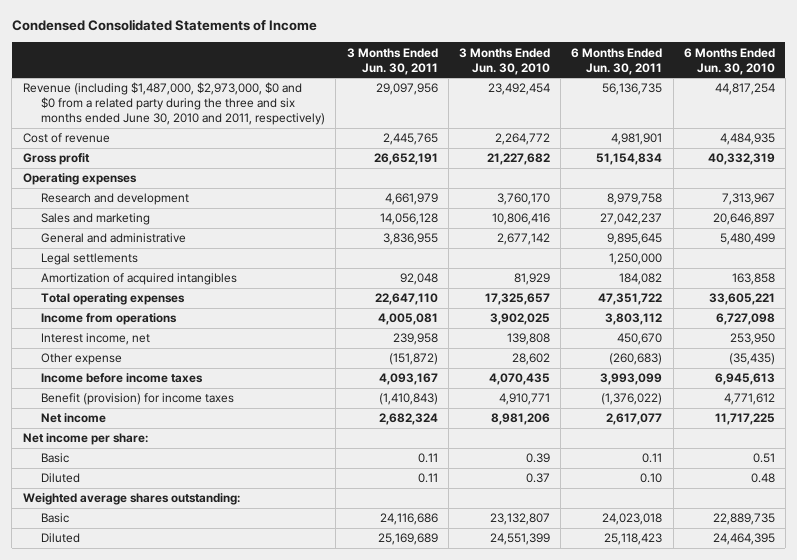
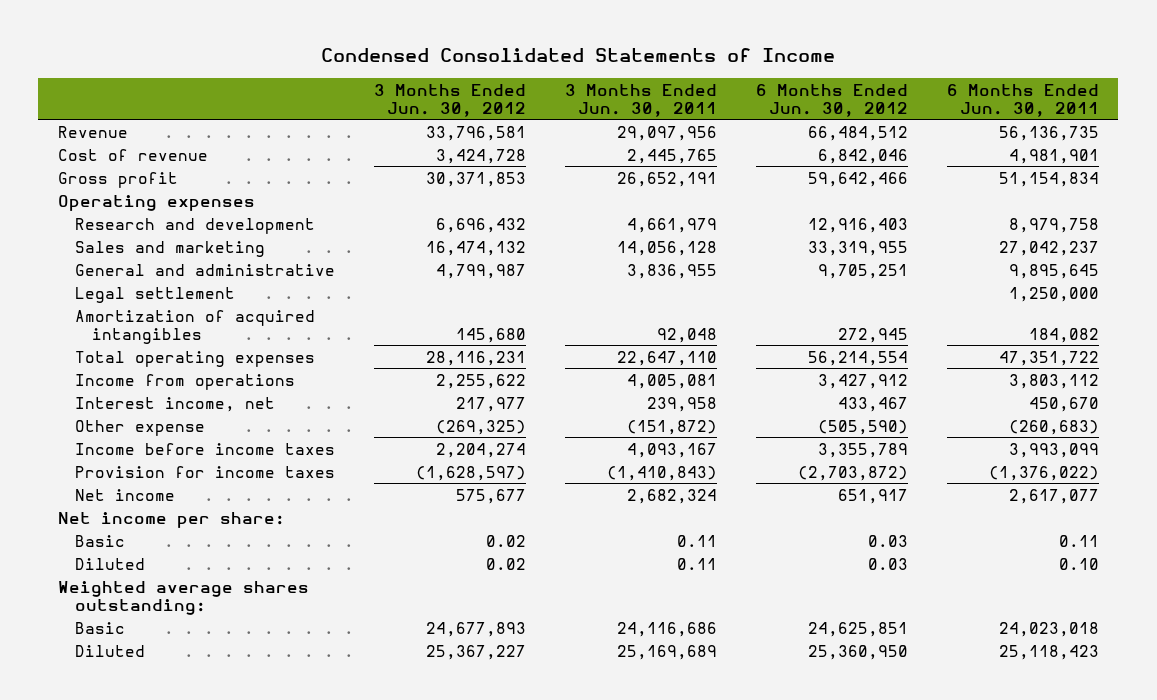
- | 3 Months Ended Jun. 30, 2011 | 3 Months Ended Jun. 30, 2010 | 6 Months Ended Jun. 30, 2011 | 6 Months Ended Jun. 30, 2010
+ | 3 Months Ended Jun. 30, 2012 | 3 Months Ended Jun. 30, 2011 | 6 Months Ended Jun. 30, 2012 | 6 Months Ended Jun. 30, 2011
- Revenue (including $1,487,000, $2,973,000, $0 and $0 from a related party during the three and six months ended June 30, 2010 and 2011, respectively) | 29,097,956 | 23,492,454 | 56,136,735 | 44,817,254
+ Revenue | 33,796,581 | 29,097,956 | 66,484,512 | 56,136,735
- Legal settlements | | | 1,250,000 |
+ Legal settlement | | | | 1,250,000
- Benefit (provision) for income taxes | (1,410,843) | 4,910,771 | (1,376,022) | 4,771,612
+ Provision for income taxes | (1,628,597) | (1,410,843) | (2,703,872) | (1,376,022)

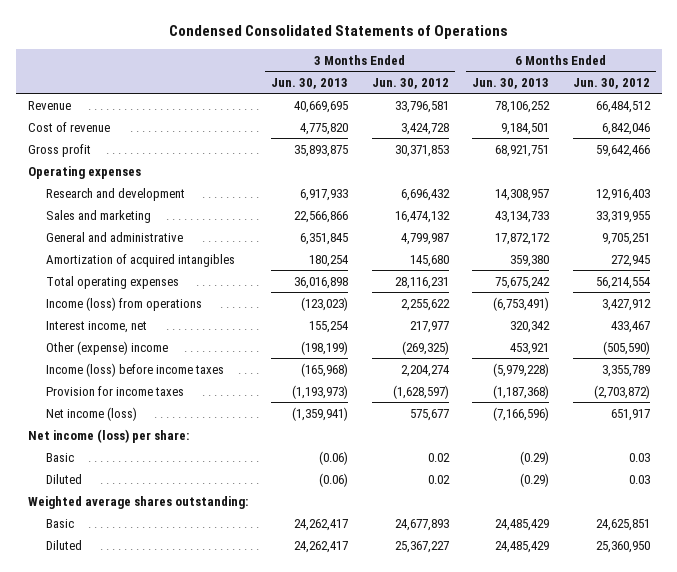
- Condensed Consolidated Statements of Income
+ Condensed Consolidated Statements of Operations
- | 3 Months Ended Jun. 30, 2012 | 3 Months Ended Jun. 30, 2011 | 6 Months Ended Jun. 30, 2012 | 6 Months Ended Jun. 30, 2011
+ | 3 Months Ended Jun. 30, 2013 | 3 Months Ended Jun. 30, 2012 | 6 Months Ended Jun. 30, 2013 | 6 Months Ended Jun. 30, 2012
- Legal settlement | | | | 1,250,000
- Income from operations | 2,255,622 | 4,005,081 | 3,427,912 | 3,803,112
+ Income (loss) from operations | (123,023) | 2,255,622 | (6,753,491) | 3,427,912
- Other expense | (269,325) | (151,872) | (505,590) | (260,683)
- Income before income taxes | 2,204,274 | 4,093,167 | 3,355,789 | 3,993,099
+ Other (expense) income | (198,199) | (269,325) | 453,921 | (505,590)
+ Income (loss) before income taxes | (165,968) | 2,204,274 | (5,979,228) | 3,355,789
- Net income | 575,677 | 2,682,324 | 651,917 | 2,617,077
- Net income per share:
+ Net income (loss) | (1,359,941) | 575,677 | (7,166,596) | 651,917
+ Net income (loss) per share:

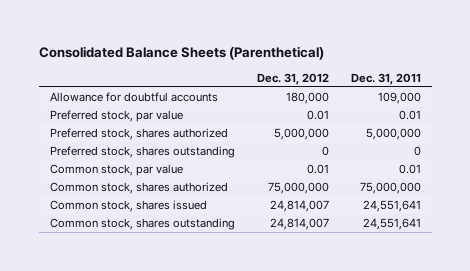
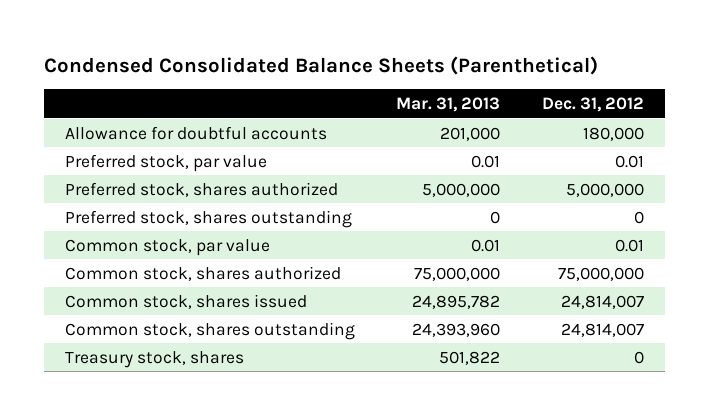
- Consolidated Balance Sheets (Parenthetical)
+ Condensed Consolidated Balance Sheets (Parenthetical)
- | Dec. 31, 2012 | Dec. 31, 2011
+ | Mar. 31, 2013 | Dec. 31, 2012
+ Treasury stock, shares | 501,822 | 0

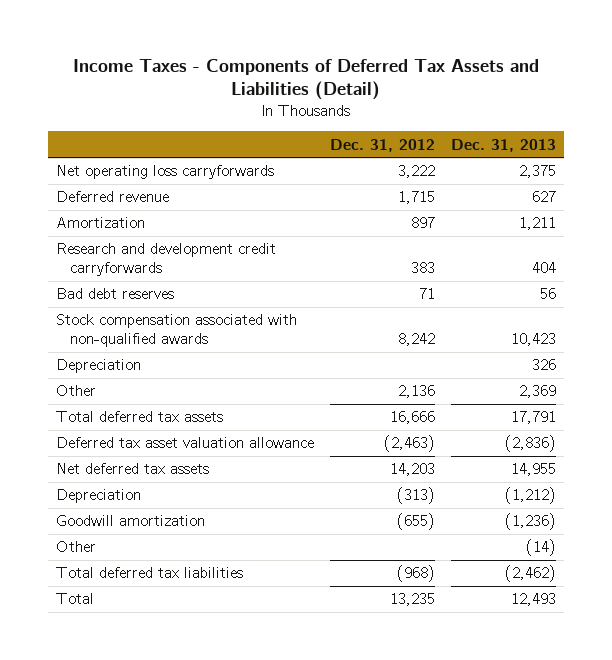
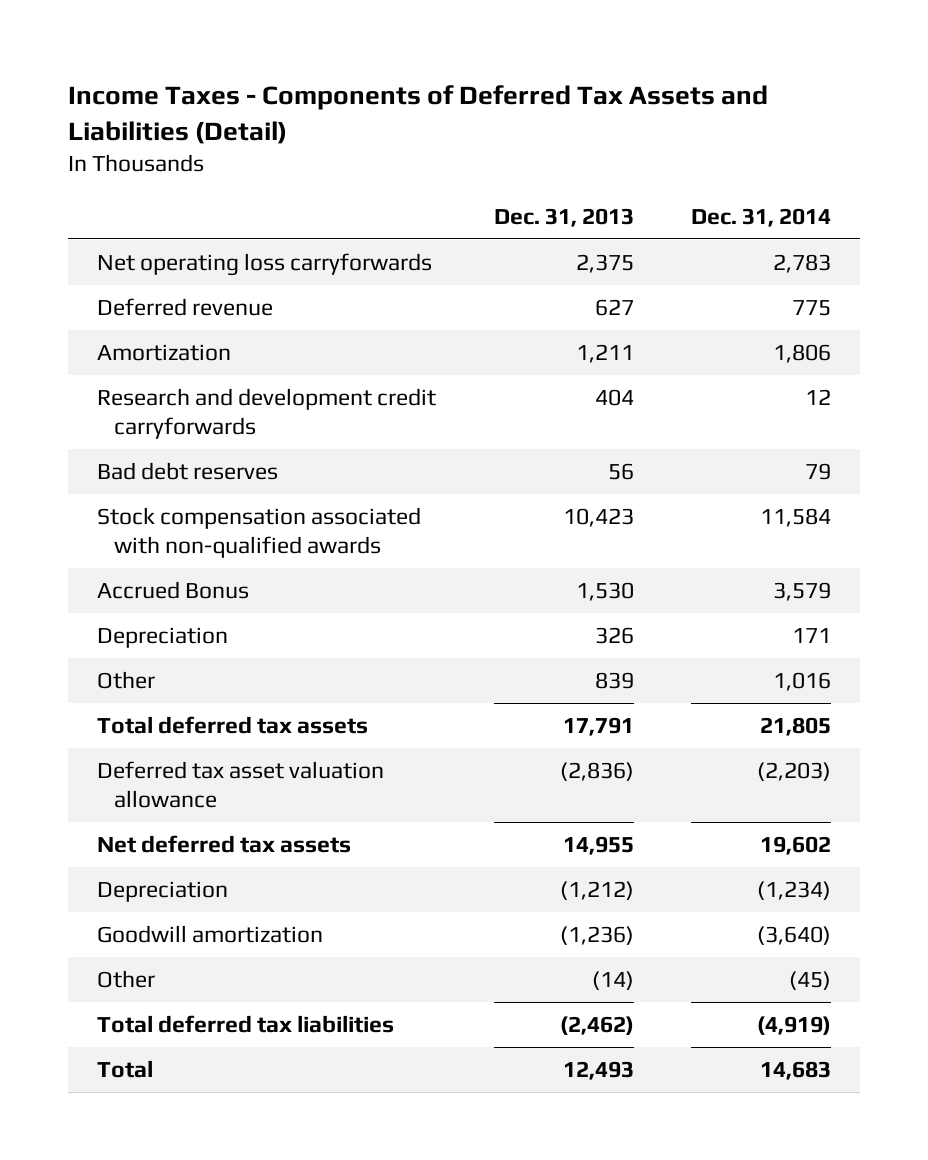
- | Dec. 31, 2012 | Dec. 31, 2013
+ | Dec. 31, 2013 | Dec. 31, 2014
+ Accrued Bonus | 1,530 | 3,579
- Other | 2,136 | 2,369
+ Other | 839 | 1,016

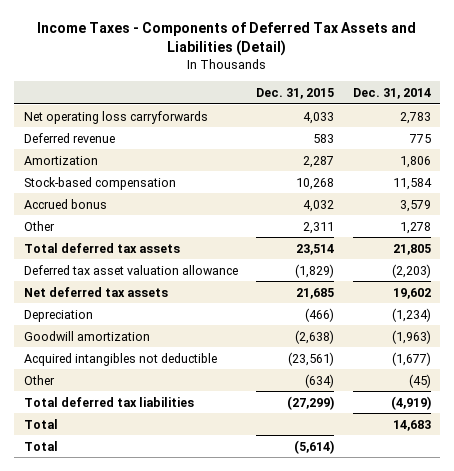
- | Dec. 31, 2013 | Dec. 31, 2014
+ | Dec. 31, 2015 | Dec. 31, 2014
- Research and development credit carryforwards | 404 | 12
- Bad debt reserves | 56 | 79
- Stock compensation associated with non-qualified awards | 10,423 | 11,584
- Accrued Bonus | 1,530 | 3,579
- Depreciation | 326 | 171
- Other | 839 | 1,016
+ Stock-based compensation | 10,268 | 11,584
+ Accrued bonus | 4,032 | 3,579
+ Other | 2,311 | 1,278
- Goodwill amortization | (1,236) | (3,640)
+ Goodwill amortization | (2,638) | (1,963)
+ Acquired intangibles not deductible | (23,561) | (1,677)
+ Total | (5,614) |

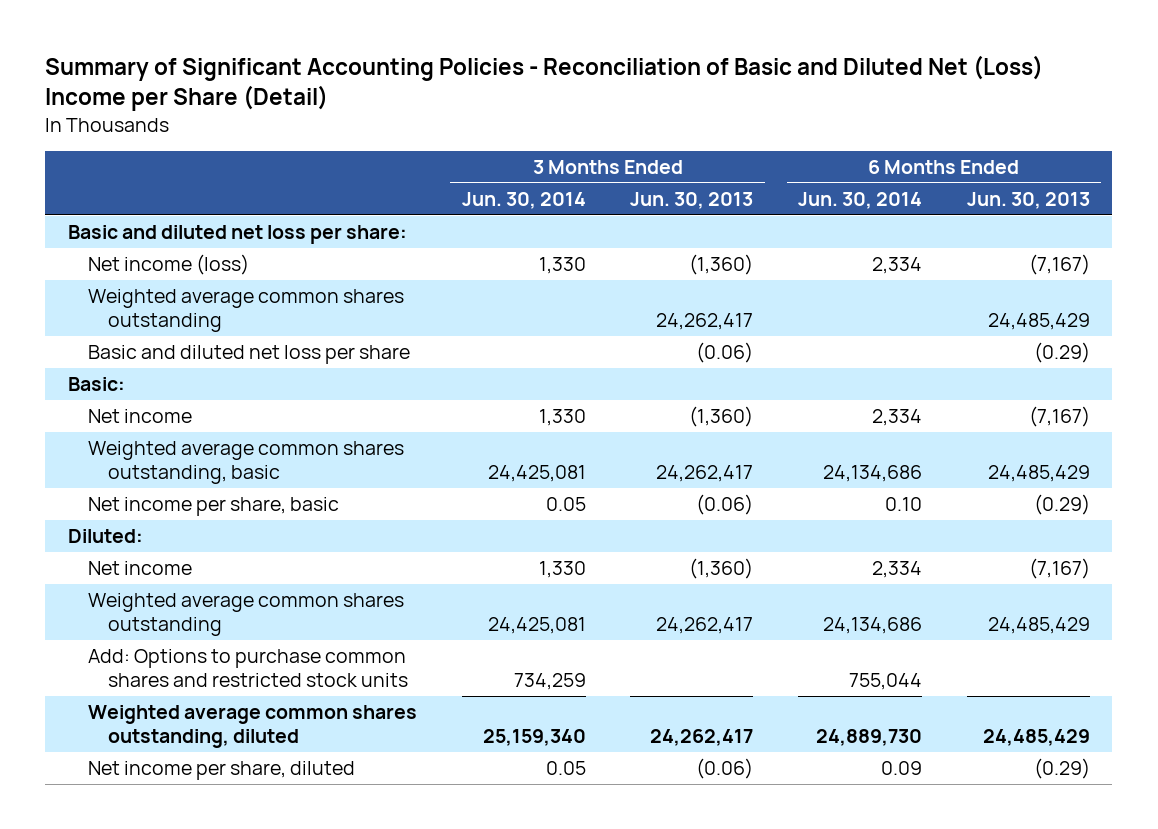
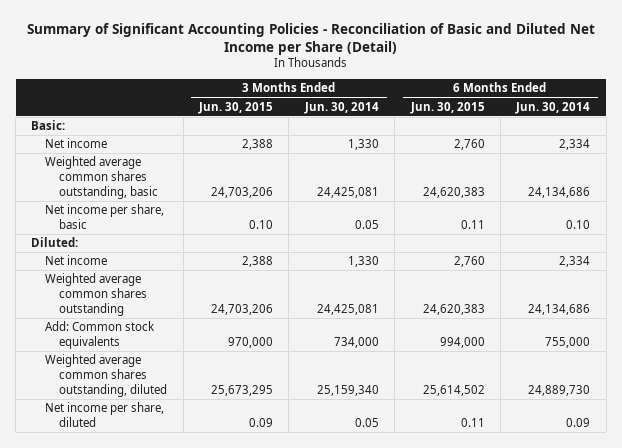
- Summary of Significant Accounting Policies - Reconciliation of Basic and Diluted Net (Loss) Income per Share (Detail)
+ Summary of Significant Accounting Policies - Reconciliation of Basic and Diluted Net Income per Share (Detail)
- | 3 Months Ended Jun. 30, 2014 | 3 Months Ended Jun. 30, 2013 | 6 Months Ended Jun. 30, 2014 | 6 Months Ended Jun. 30, 2013
+ | 3 Months Ended Jun. 30, 2015 | 3 Months Ended Jun. 30, 2014 | 6 Months Ended Jun. 30, 2015 | 6 Months Ended Jun. 30, 2014
- Basic and diluted net loss per share:
- Net income (loss) | 1,330 | (1,360) | 2,334 | (7,167)
- Weighted average common shares outstanding | | 24,262,417 | | 24,485,429
- Basic and diluted net loss per share | | (0.06) | | (0.29)
- Add: Options to purchase common shares and restricted stock units | 734,259 | | 755,044 |
+ Add: Common stock equivalents | 970,000 | 734,000 | 994,000 | 755,000

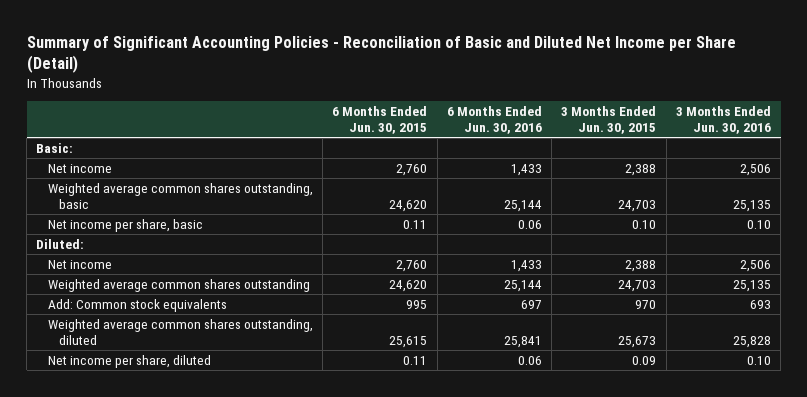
- | 3 Months Ended Jun. 30, 2015 | 3 Months Ended Jun. 30, 2014 | 6 Months Ended Jun. 30, 2015 | 6 Months Ended Jun. 30, 2014
+ | 6 Months Ended Jun. 30, 2015 | 6 Months Ended Jun. 30, 2016 | 3 Months Ended Jun. 30, 2015 | 3 Months Ended Jun. 30, 2016
- Weighted average common shares outstanding, basic | 24,703,206 | 24,425,081 | 24,620,383 | 24,134,686
+ Weighted average common shares outstanding, basic | 24,620 | 25,144 | 24,703 | 25,135
- Weighted average common shares outstanding | 24,703,206 | 24,425,081 | 24,620,383 | 24,134,686
- Add: Common stock equivalents | 970,000 | 734,000 | 994,000 | 755,000
- Weighted average common shares outstanding, diluted | 25,673,295 | 25,159,340 | 25,614,502 | 24,889,730
+ Weighted average common shares outstanding | 24,620 | 25,144 | 24,703 | 25,135
+ Add: Common stock equivalents | 995 | 697 | 970 | 693
+ Weighted average common shares outstanding, diluted | 25,615 | 25,841 | 25,673 | 25,828

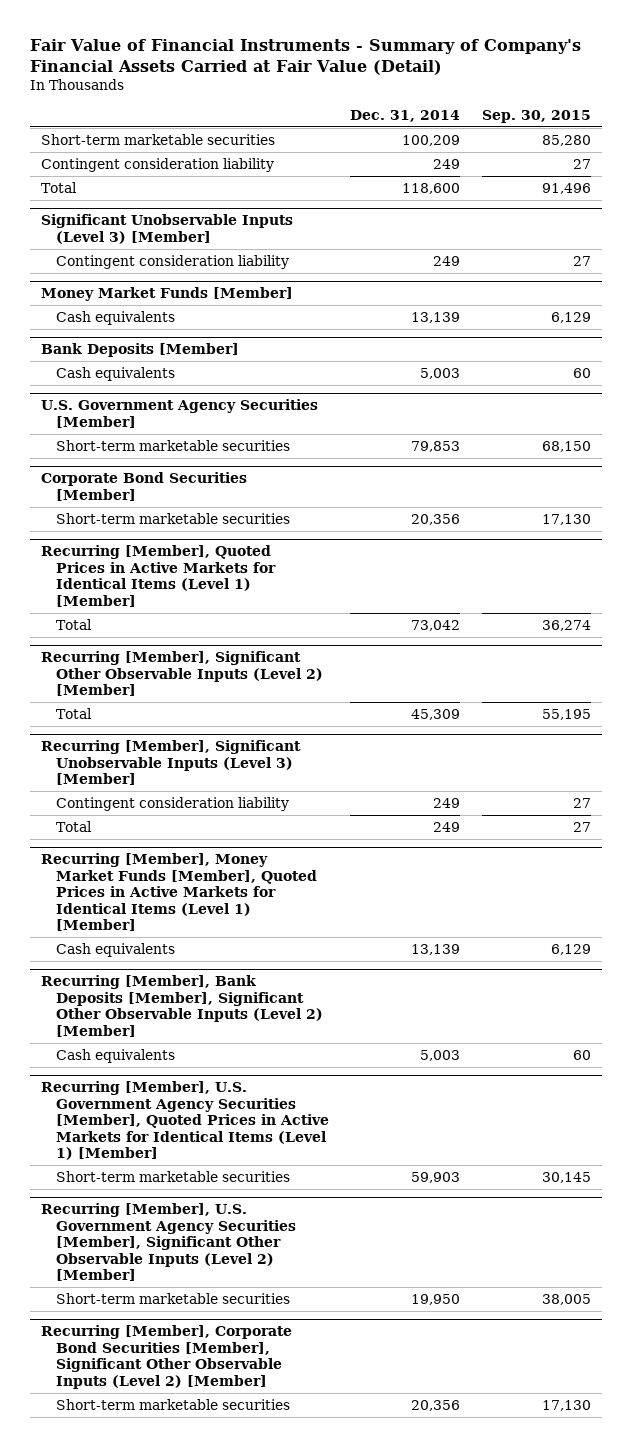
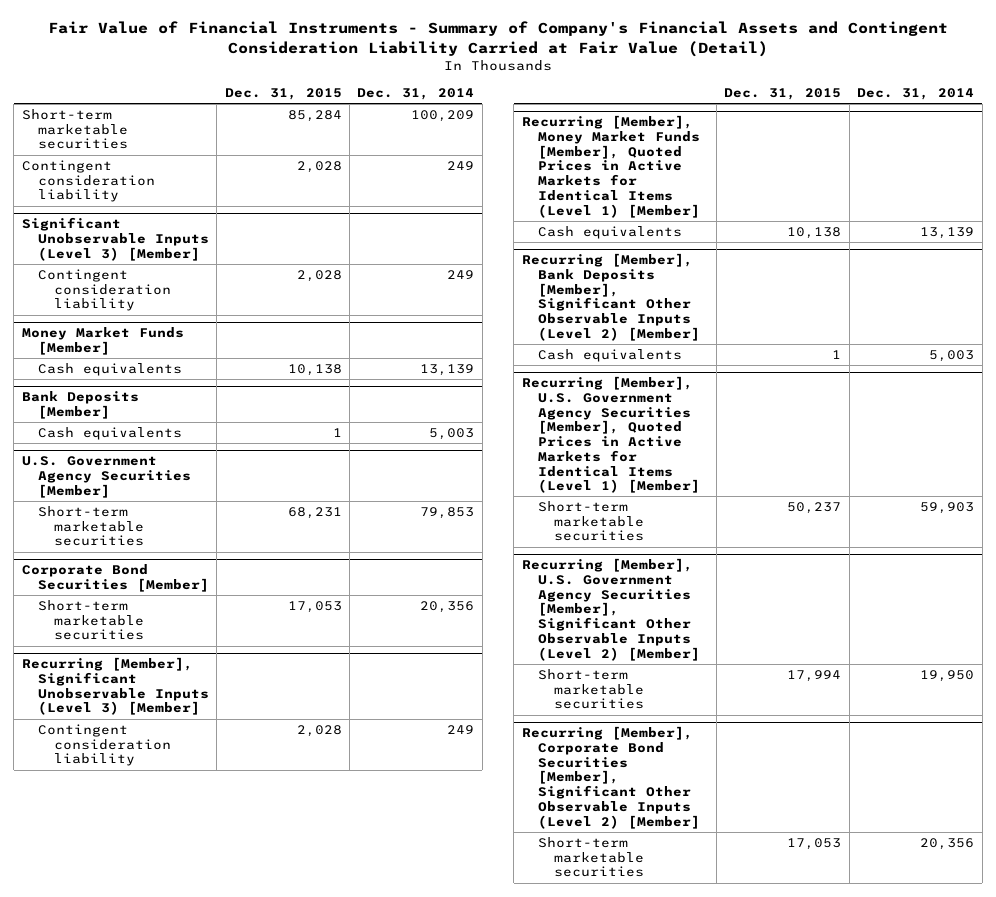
- Fair Value of Financial Instruments - Summary of Company's Financial Assets Carried at Fair Value (Detail)
+ Fair Value of Financial Instruments - Summary of Company's Financial Assets and Contingent Consideration Liability Carried at Fair Value (Detail)
- | Dec. 31, 2014 | Sep. 30, 2015
+ | Dec. 31, 2015 | Dec. 31, 2014
- Total | 118,600 | 91,496
- Recurring [Member], Quoted Prices in Active Markets for Identical Items (Level 1) [Member]
- Total | 73,042 | 36,274
- Recurring [Member], Significant Other Observable Inputs (Level 2) [Member]
- Total | 45,309 | 55,195
@ Recurring [Member], Significant Unobservable Inputs (Level 3) [Member]
- Total | 249 | 27

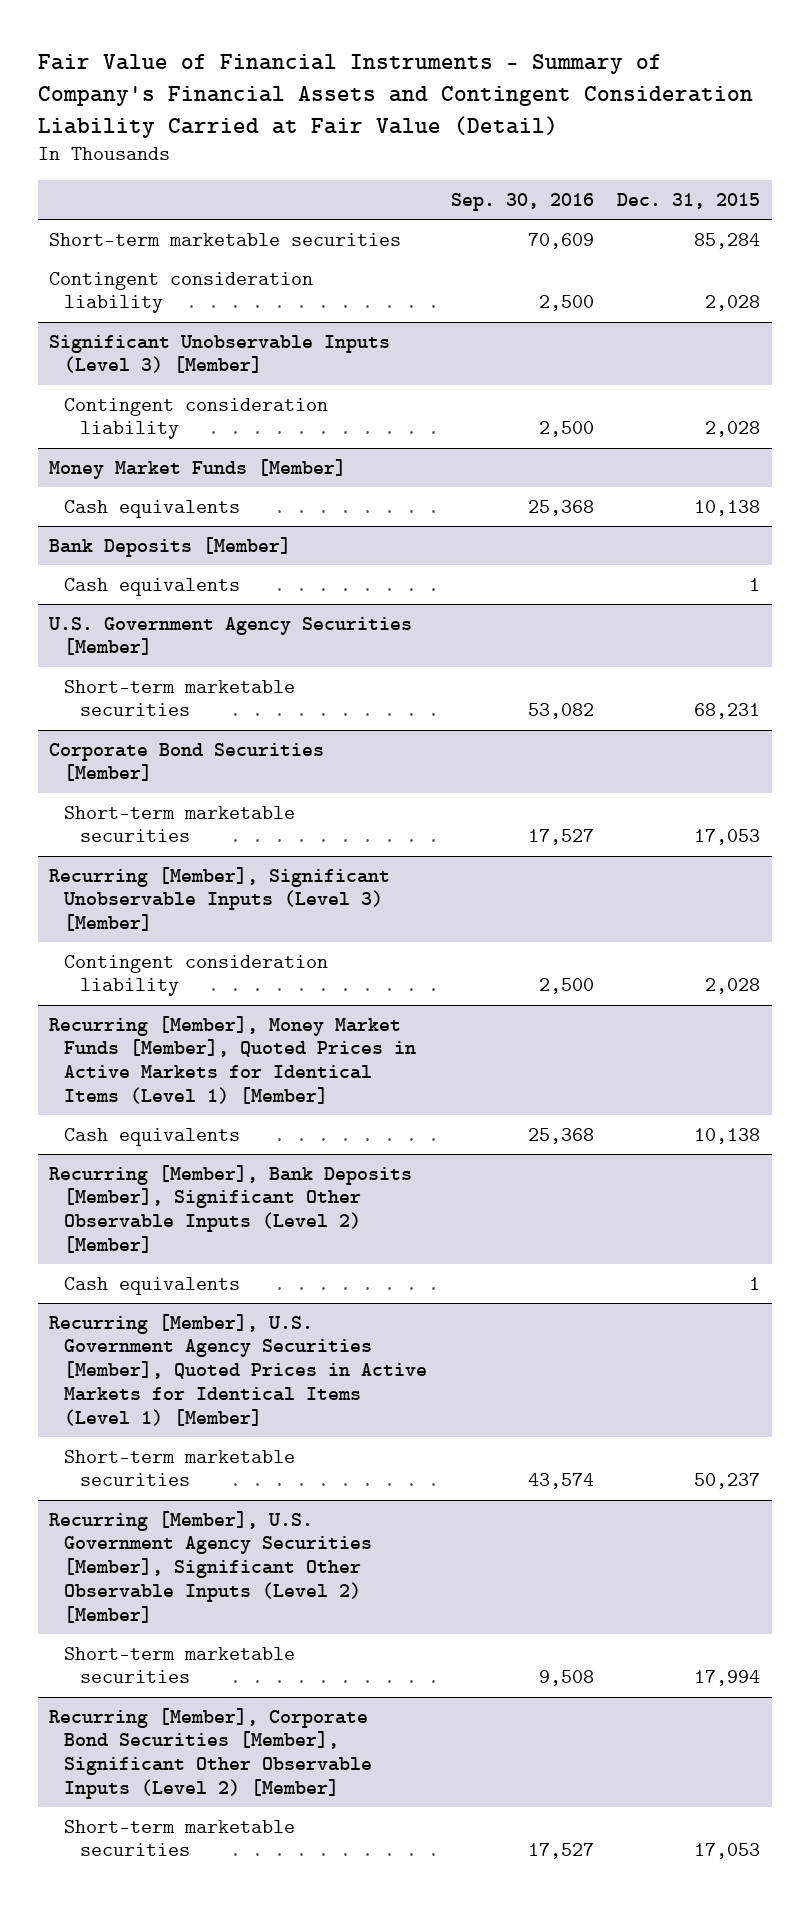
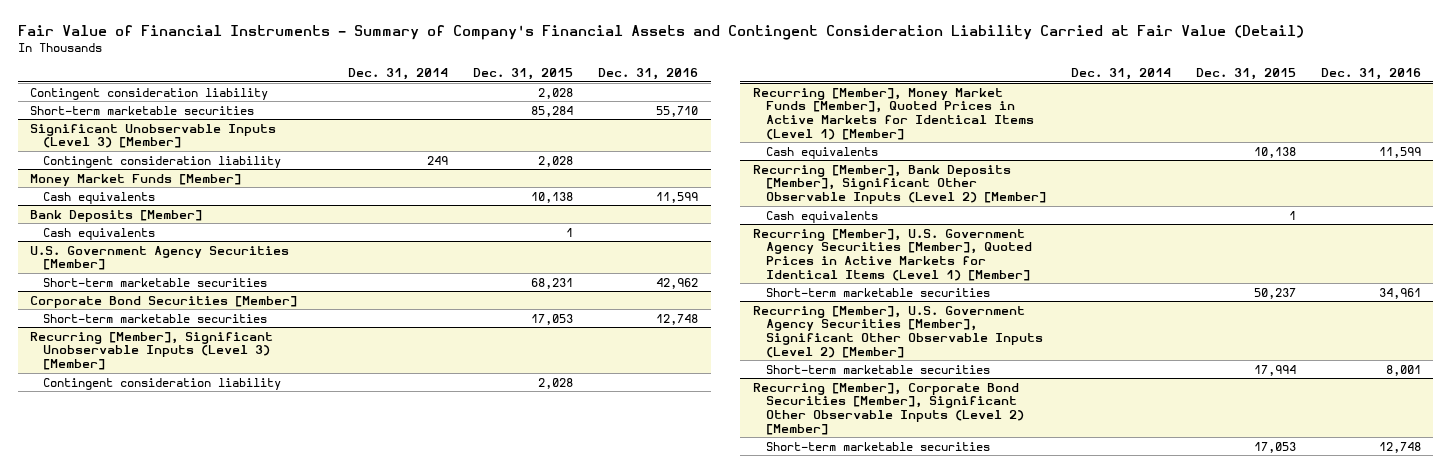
- | Sep. 30, 2016 | Dec. 31, 2015
+ | Dec. 31, 2014 | Dec. 31, 2015 | Dec. 31, 2016
moved down: Short-term marketable securities | | 85,284 | 55,710

